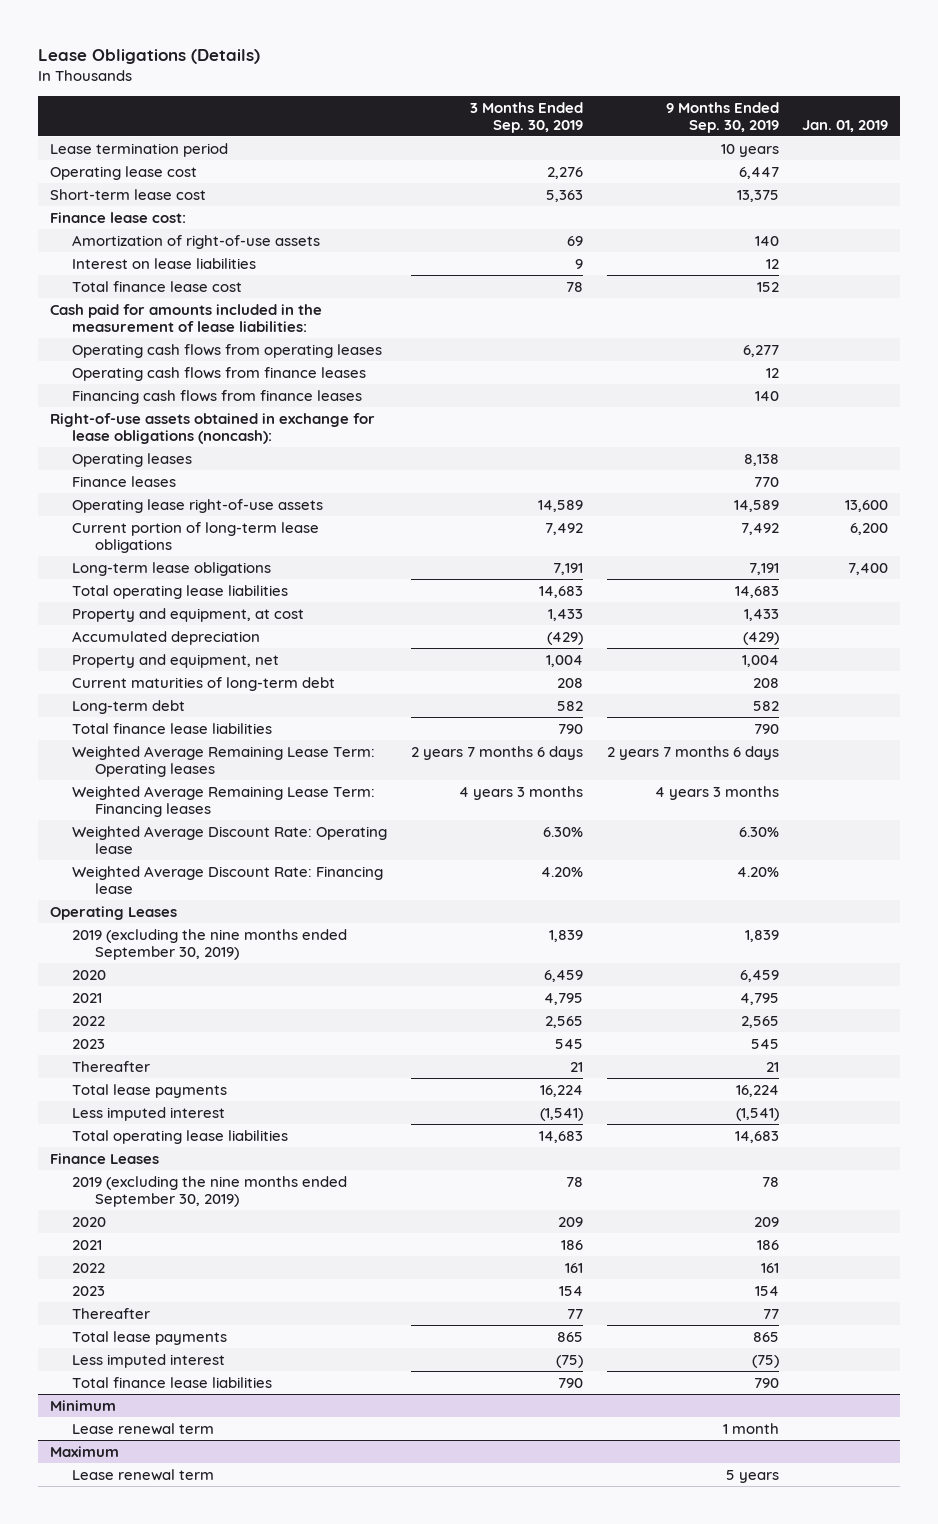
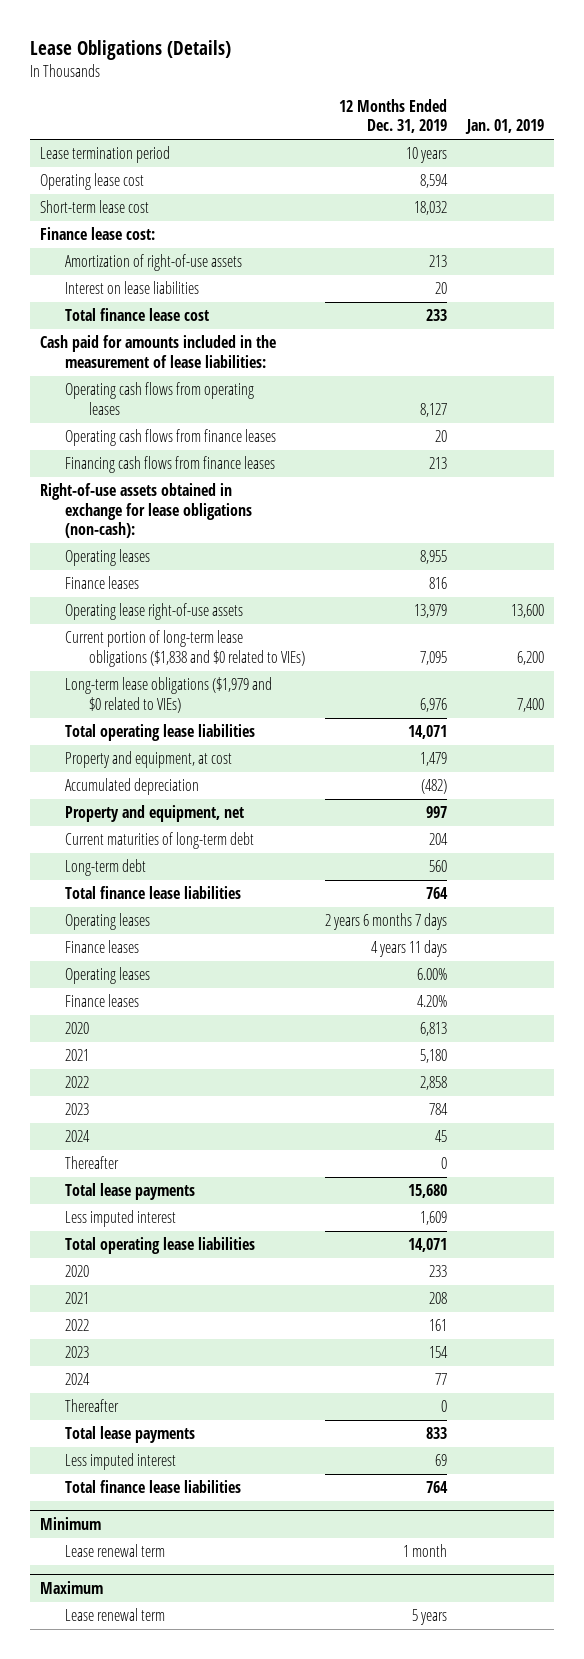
- | 3 Months Ended Sep. 30, 2019 | 9 Months Ended Sep. 30, 2019 | Jan. 01, 2019
+ | 12 Months Ended Dec. 31, 2019 | Jan. 01, 2019
- Right-of-use assets obtained in exchange for lease obligations (noncash):
+ Right-of-use assets obtained in exchange for lease obligations (non-cash):
- Current portion of long-term lease obligations | 7,492 | 7,492 | 6,200
- Long-term lease obligations | 7,191 | 7,191 | 7,400
+ Current portion of long-term lease obligations ($1,838 and $0 related to VIEs) | 7,095 | 6,200
+ Long-term lease obligations ($1,979 and $0 related to VIEs) | 6,976 | 7,400
- Weighted Average Remaining Lease Term: Operating leases | 2 years 7 months 6 days | 2 years 7 months 6 days |
- Weighted Average Remaining Lease Term: Financing leases | 4 years 3 months | 4 years 3 months |
- Weighted Average Discount Rate: Operating lease | 6.30% | 6.30% |
- Weighted Average Discount Rate: Financing lease | 4.20% | 4.20% |
- Operating Leases
- 2019 (excluding the nine months ended September 30, 2019) | 1,839 | 1,839 |
+ Operating leases | 2 years 6 months 7 days |
+ Finance leases | 4 years 11 days |
+ Operating leases | 6.00% |
+ Finance leases | 4.20% |
+ 2024 | 45 |
- Finance Leases
- 2019 (excluding the nine months ended September 30, 2019) | 78 | 78 |
+ 2024 | 77 |

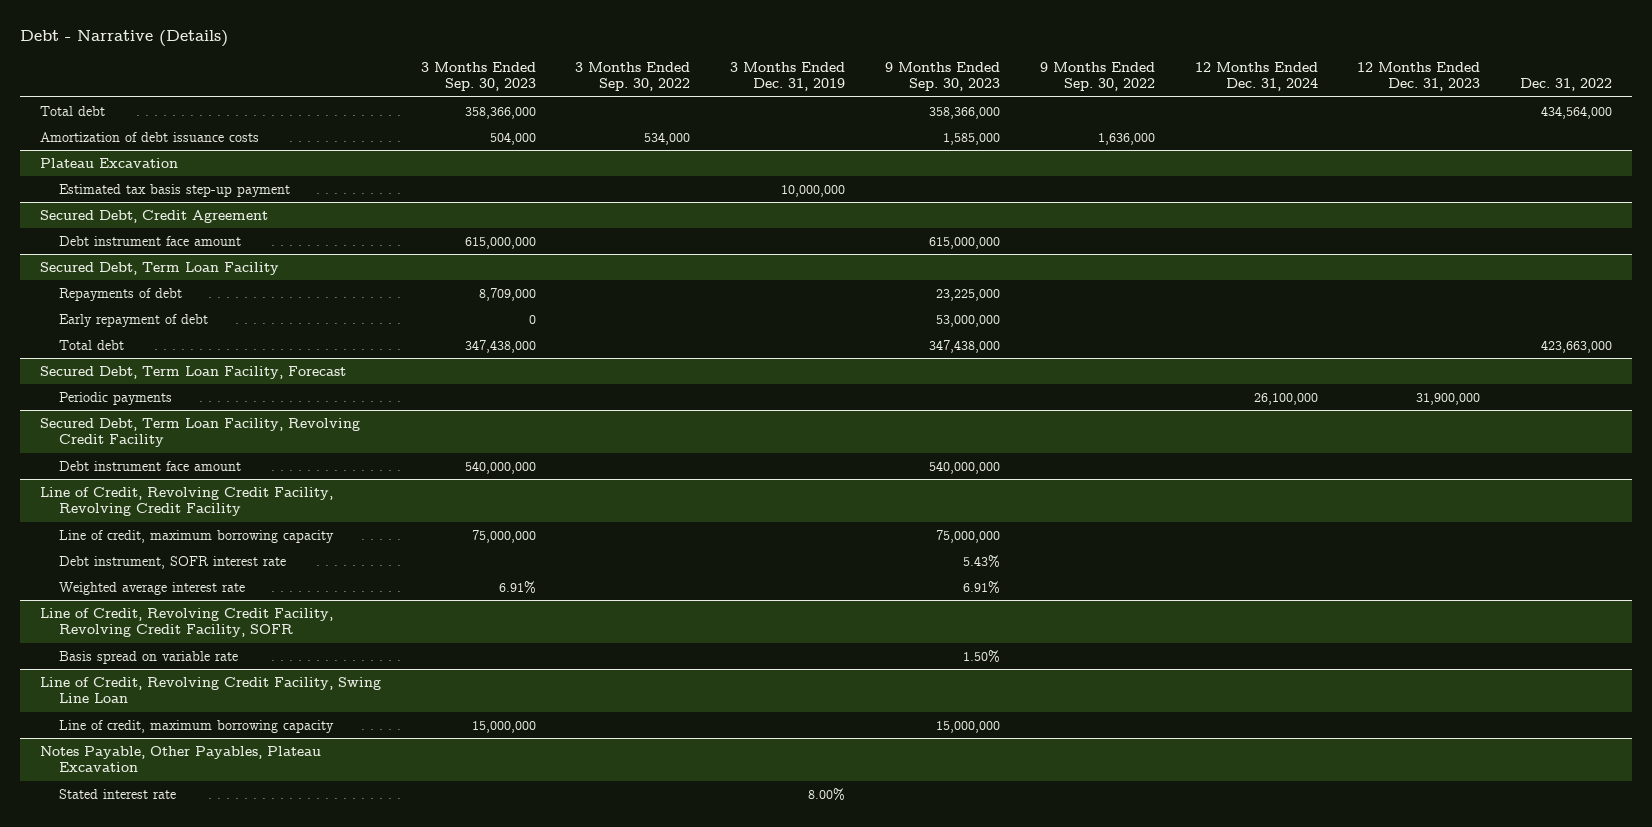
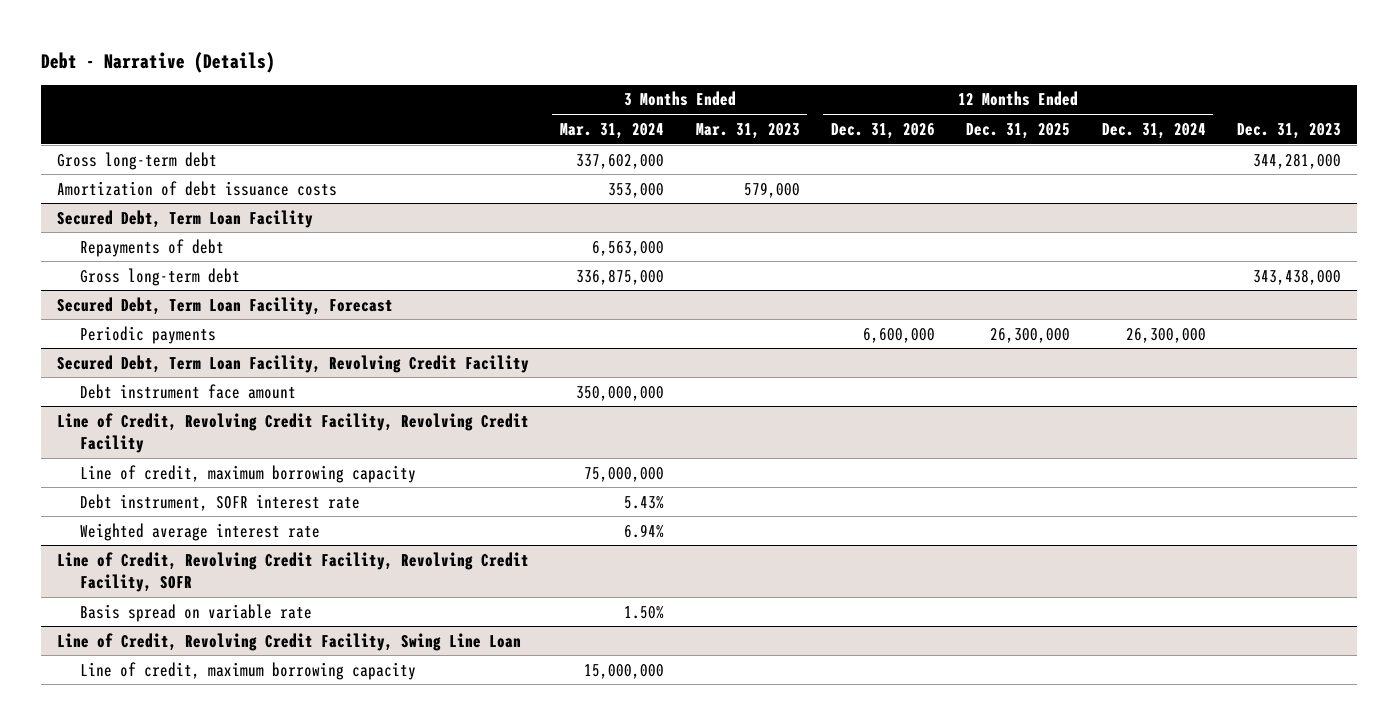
- | 3 Months Ended Sep. 30, 2023 | 3 Months Ended Sep. 30, 2022 | 3 Months Ended Dec. 31, 2019 | 9 Months Ended Sep. 30, 2023 | 9 Months Ended Sep. 30, 2022 | 12 Months Ended Dec. 31, 2024 | 12 Months Ended Dec. 31, 2023 | Dec. 31, 2022
+ | 3 Months Ended Mar. 31, 2024 | 3 Months Ended Mar. 31, 2023 | 12 Months Ended Dec. 31, 2026 | 12 Months Ended Dec. 31, 2025 | 12 Months Ended Dec. 31, 2024 | Dec. 31, 2023
- Total debt | 358,366,000 | | | 358,366,000 | | | | 434,564,000
+ Gross long-term debt | 337,602,000 | | | | | 344,281,000
- Plateau Excavation
- Estimated tax basis step-up payment | | | 10,000,000 | | | | |
- Secured Debt, Credit Agreement
- Debt instrument face amount | 615,000,000 | | | 615,000,000 | | | |
@ Secured Debt, Term Loan Facility
- Early repayment of debt | 0 | | | 53,000,000 | | | |
- Total debt | 347,438,000 | | | 347,438,000 | | | | 423,663,000
+ Gross long-term debt | 336,875,000 | | | | | 343,438,000
@ Secured Debt, Term Loan Facility, Forecast
- Periodic payments | | | | | | 26,100,000 | 31,900,000 |
+ Periodic payments | | | 6,600,000 | 26,300,000 | 26,300,000 |
- Notes Payable, Other Payables, Plateau Excavation
- Stated interest rate | | | 8.00% | | | | |

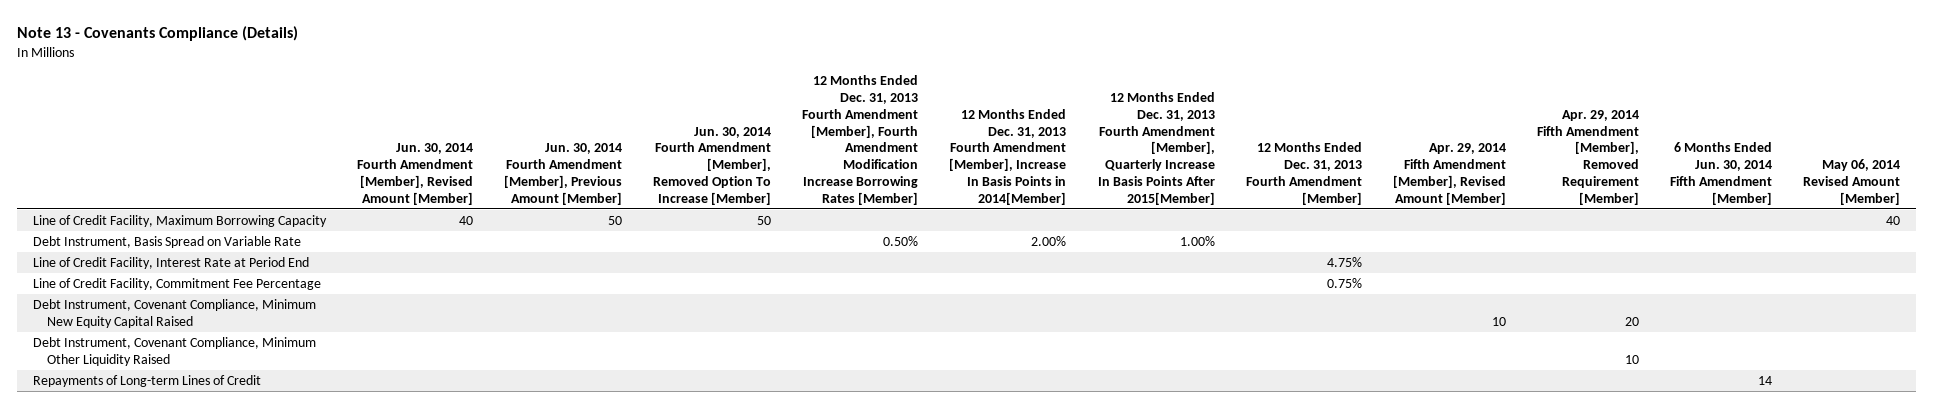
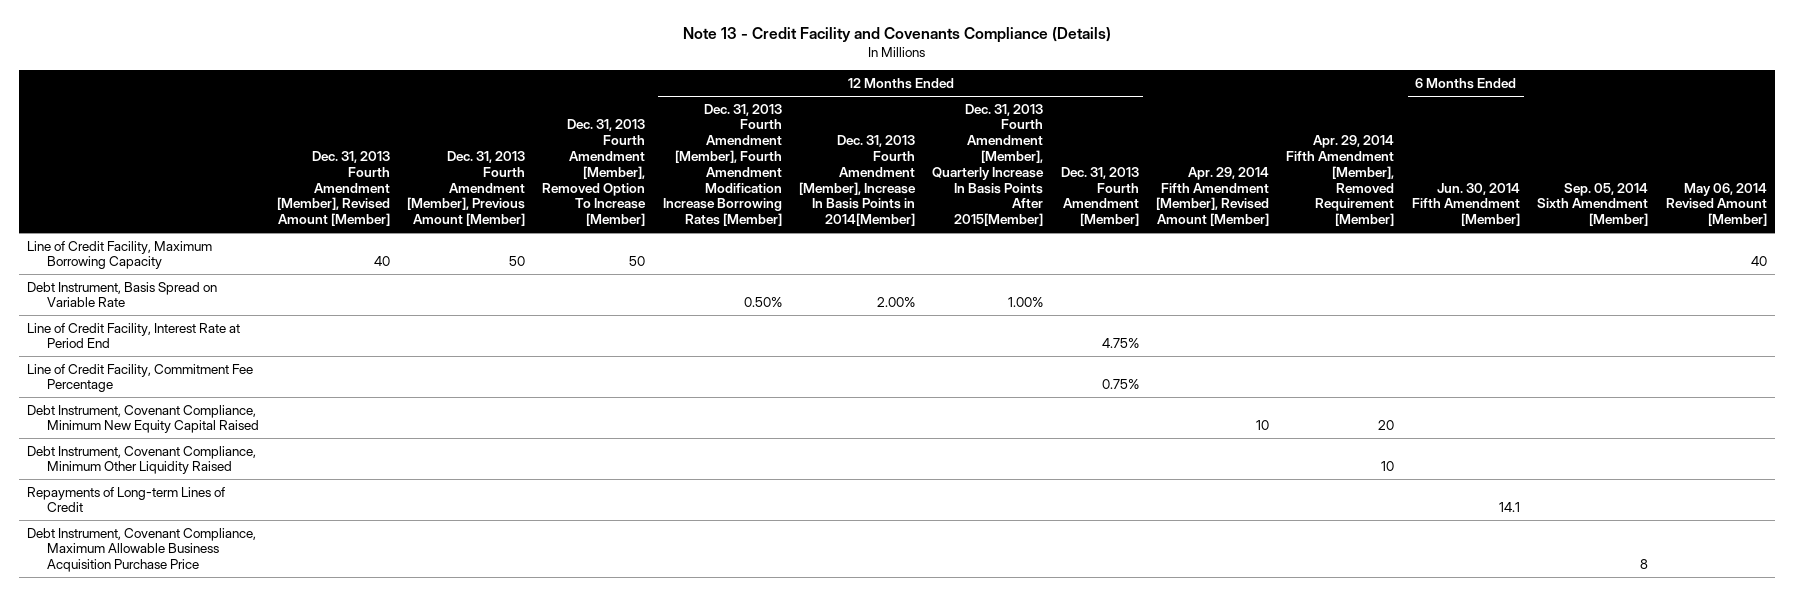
- Note 13 - Covenants Compliance (Details)
+ Note 13 - Credit Facility and Covenants Compliance (Details)
- | Jun. 30, 2014 Fourth Amendment [Member], Revised Amount [Member] | Jun. 30, 2014 Fourth Amendment [Member], Previous Amount [Member] | Jun. 30, 2014 Fourth Amendment [Member], Removed Option To Increase [Member] | 12 Months Ended Dec. 31, 2013 Fourth Amendment [Member], Fourth Amendment Modification Increase Borrowing Rates [Member] | 12 Months Ended Dec. 31, 2013 Fourth Amendment [Member], Increase In Basis Points in 2014[Member] | 12 Months Ended Dec. 31, 2013 Fourth Amendment [Member], Quarterly Increase In Basis Points After 2015[Member] | 12 Months Ended Dec. 31, 2013 Fourth Amendment [Member] | Apr. 29, 2014 Fifth Amendment [Member], Revised Amount [Member] | Apr. 29, 2014 Fifth Amendment [Member], Removed Requirement [Member] | 6 Months Ended Jun. 30, 2014 Fifth Amendment [Member] | May 06, 2014 Revised Amount [Member]
+ | Dec. 31, 2013 Fourth Amendment [Member], Revised Amount [Member] | Dec. 31, 2013 Fourth Amendment [Member], Previous Amount [Member] | Dec. 31, 2013 Fourth Amendment [Member], Removed Option To Increase [Member] | 12 Months Ended Dec. 31, 2013 Fourth Amendment [Member], Fourth Amendment Modification Increase Borrowing Rates [Member] | 12 Months Ended Dec. 31, 2013 Fourth Amendment [Member], Increase In Basis Points in 2014[Member] | 12 Months Ended Dec. 31, 2013 Fourth Amendment [Member], Quarterly Increase In Basis Points After 2015[Member] | 12 Months Ended Dec. 31, 2013 Fourth Amendment [Member] | Apr. 29, 2014 Fifth Amendment [Member], Revised Amount [Member] | Apr. 29, 2014 Fifth Amendment [Member], Removed Requirement [Member] | 6 Months Ended Jun. 30, 2014 Fifth Amendment [Member] | Sep. 05, 2014 Sixth Amendment [Member] | May 06, 2014 Revised Amount [Member]
- Repayments of Long-term Lines of Credit | | | | | | | | | | 14 |
+ Repayments of Long-term Lines of Credit | | | | | | | | | | 14.1 | |
+ Debt Instrument, Covenant Compliance, Maximum Allowable Business Acquisition Purchase Price | | | | | | | | | | | 8 |

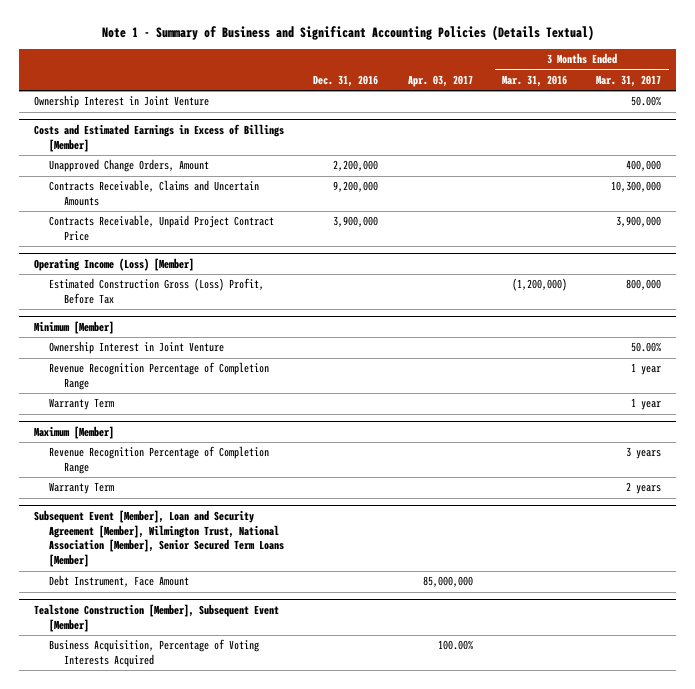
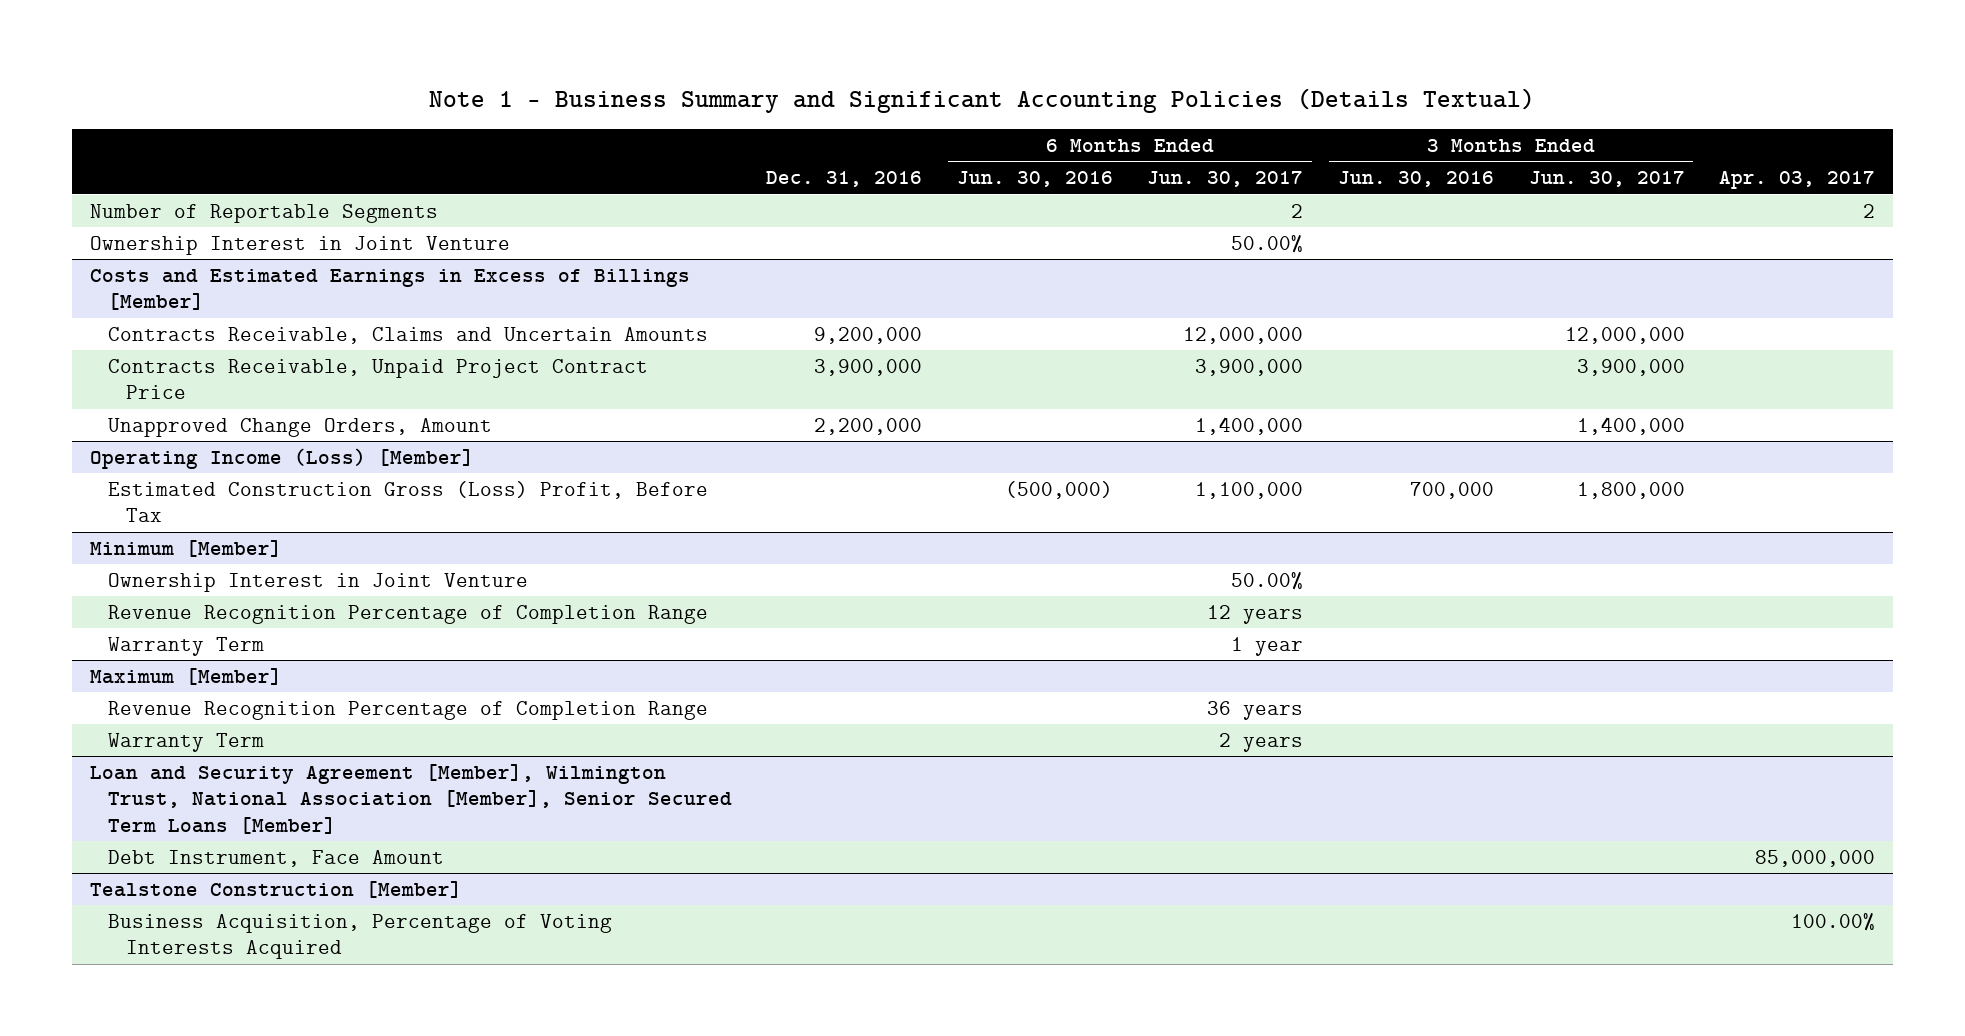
- Note 1 - Summary of Business and Significant Accounting Policies (Details Textual)
+ Note 1 - Business Summary and Significant Accounting Policies (Details Textual)
- | Dec. 31, 2016 | Apr. 03, 2017 | 3 Months Ended Mar. 31, 2016 | 3 Months Ended Mar. 31, 2017
+ | Dec. 31, 2016 | 6 Months Ended Jun. 30, 2016 | 6 Months Ended Jun. 30, 2017 | 3 Months Ended Jun. 30, 2016 | 3 Months Ended Jun. 30, 2017 | Apr. 03, 2017
+ Number of Reportable Segments | | | 2 | | | 2
@ Costs and Estimated Earnings in Excess of Billings [Member]
moved down: Unapproved Change Orders, Amount | 2,200,000 | | 1,400,000 | | 1,400,000 |
- Subsequent Event [Member], Loan and Security Agreement [Member], Wilmington Trust, National Association [Member], Senior Secured Term Loans [Member]
+ Loan and Security Agreement [Member], Wilmington Trust, National Association [Member], Senior Secured Term Loans [Member]
- Tealstone Construction [Member], Subsequent Event [Member]
+ Tealstone Construction [Member]

